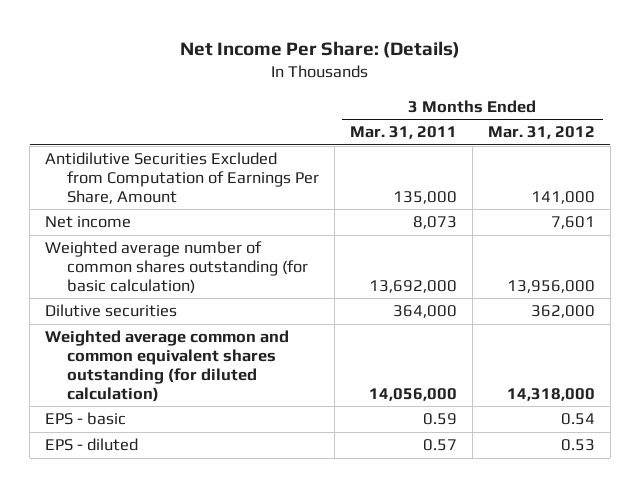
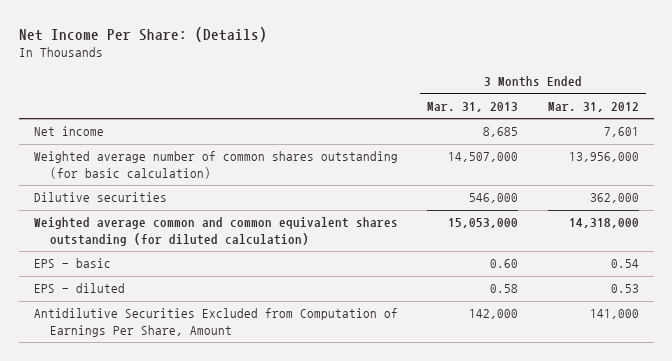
- | 3 Months Ended Mar. 31, 2011 | 3 Months Ended Mar. 31, 2012
+ | 3 Months Ended Mar. 31, 2013 | 3 Months Ended Mar. 31, 2012
moved down: Antidilutive Securities Excluded from Computation of Earnings Per Share, Amount | 142,000 | 141,000

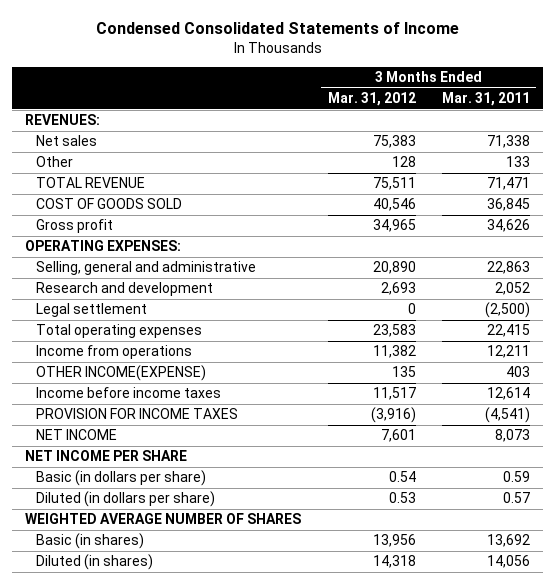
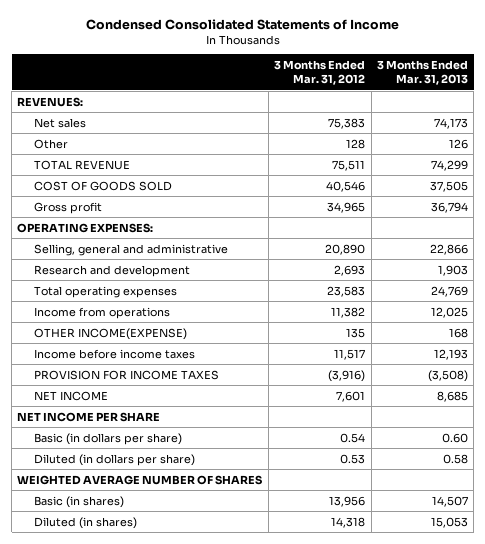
- | 3 Months Ended Mar. 31, 2012 | 3 Months Ended Mar. 31, 2011
+ | 3 Months Ended Mar. 31, 2012 | 3 Months Ended Mar. 31, 2013
- Legal settlement | 0 | (2,500)

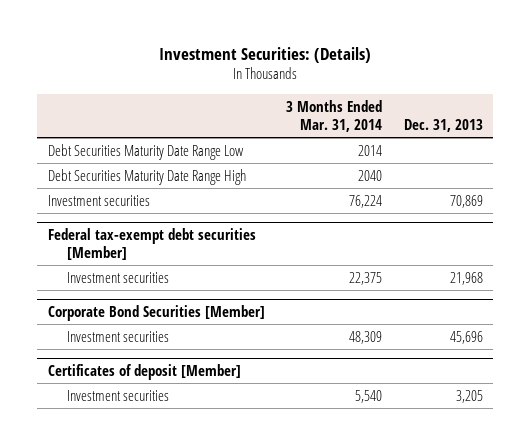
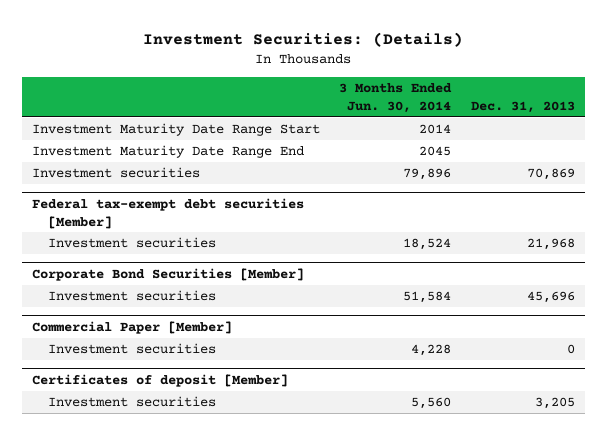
- | 3 Months Ended Mar. 31, 2014 | Dec. 31, 2013
+ | 3 Months Ended Jun. 30, 2014 | Dec. 31, 2013
- Debt Securities Maturity Date Range Low | 2014 |
- Debt Securities Maturity Date Range High | 2040 |
+ Investment Maturity Date Range Start | 2014 |
+ Investment Maturity Date Range End | 2045 |
+ Commercial Paper [Member]
+ Investment securities | 4,228 | 0

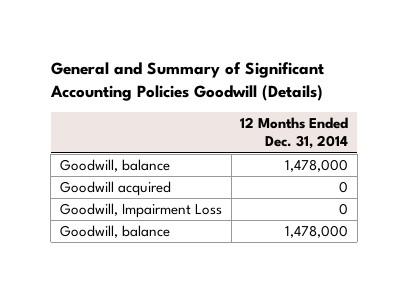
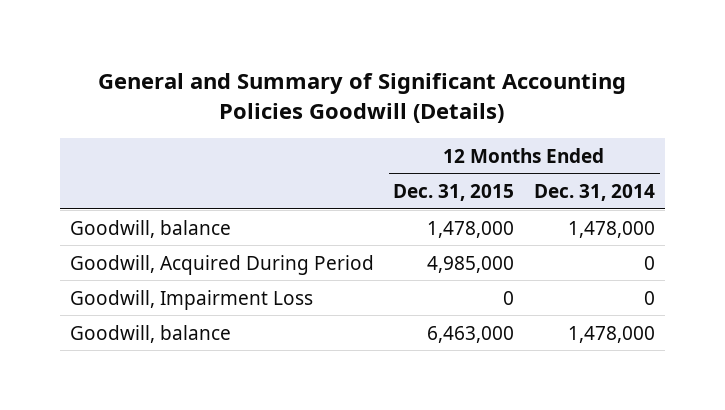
- | 12 Months Ended Dec. 31, 2014
+ | 12 Months Ended Dec. 31, 2015 | 12 Months Ended Dec. 31, 2014
- Goodwill acquired | 0
+ Goodwill, Acquired During Period | 4,985,000 | 0

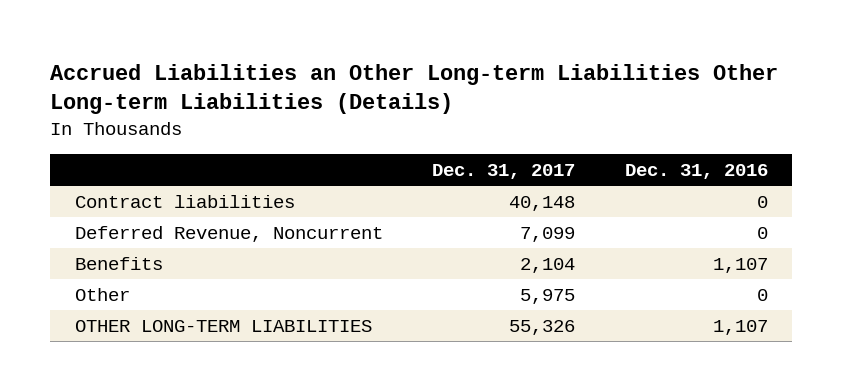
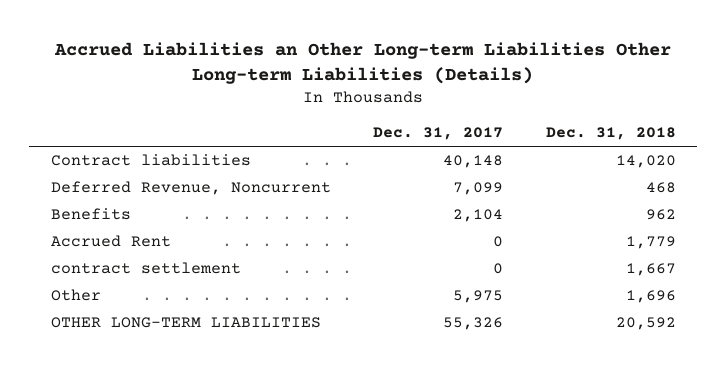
- | Dec. 31, 2017 | Dec. 31, 2016
+ | Dec. 31, 2017 | Dec. 31, 2018
+ Accrued Rent | 0 | 1,779
+ contract settlement | 0 | 1,667

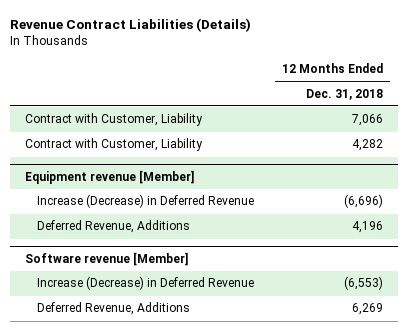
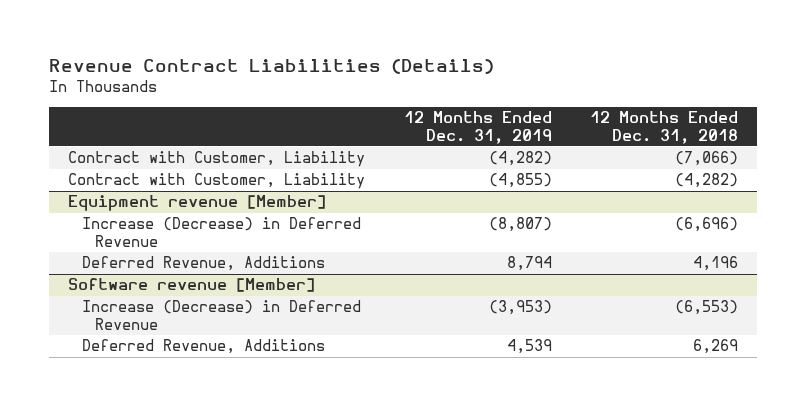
- | 12 Months Ended Dec. 31, 2018
+ | 12 Months Ended Dec. 31, 2019 | 12 Months Ended Dec. 31, 2018
- Contract with Customer, Liability | 7,066
- Contract with Customer, Liability | 4,282
+ Contract with Customer, Liability | (4,282) | (7,066)
+ Contract with Customer, Liability | (4,855) | (4,282)

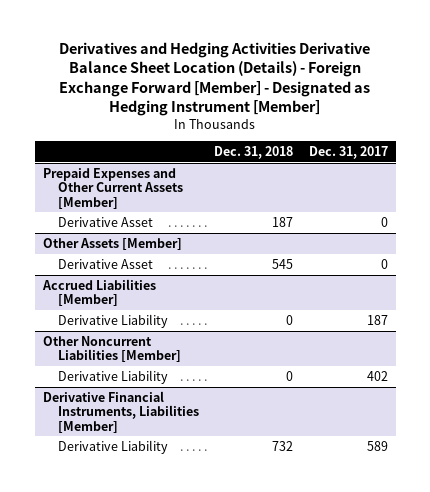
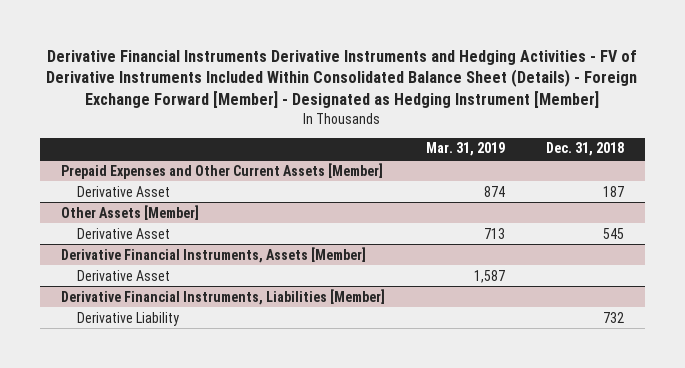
- Derivatives and Hedging Activities Derivative Balance Sheet Location (Details) - Foreign Exchange Forward [Member] - Designated as Hedging Instrument [Member]
+ Derivative Financial Instruments Derivative Instruments and Hedging Activities - FV of Derivative Instruments Included Within Consolidated Balance Sheet (Details) - Foreign Exchange Forward [Member] - Designated as Hedging Instrument [Member]
- | Dec. 31, 2018 | Dec. 31, 2017
+ | Mar. 31, 2019 | Dec. 31, 2018
- Accrued Liabilities [Member]
- Derivative Liability | 0 | 187
- Other Noncurrent Liabilities [Member]
- Derivative Liability | 0 | 402
+ Derivative Financial Instruments, Assets [Member]
+ Derivative Asset | 1,587 |

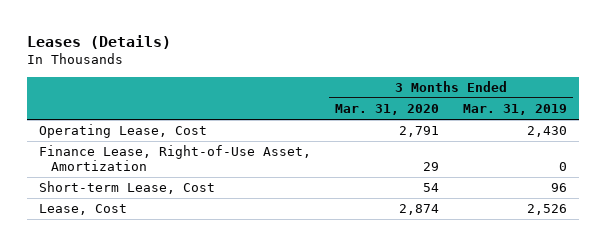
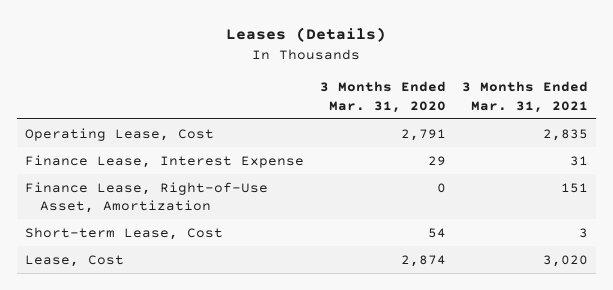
- | 3 Months Ended Mar. 31, 2020 | 3 Months Ended Mar. 31, 2019
+ | 3 Months Ended Mar. 31, 2020 | 3 Months Ended Mar. 31, 2021
- Finance Lease, Right-of-Use Asset, Amortization | 29 | 0
+ Finance Lease, Interest Expense | 29 | 31
+ Finance Lease, Right-of-Use Asset, Amortization | 0 | 151

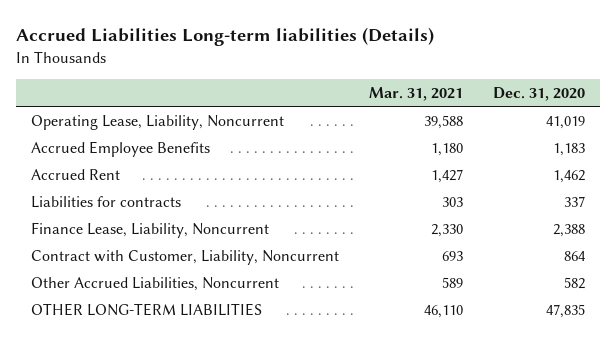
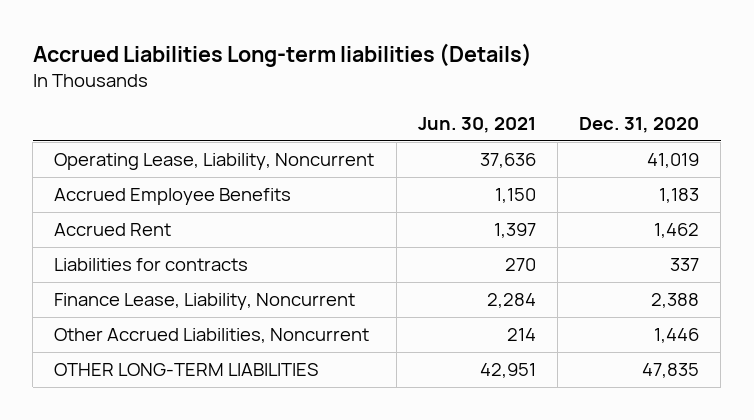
- | Mar. 31, 2021 | Dec. 31, 2020
+ | Jun. 30, 2021 | Dec. 31, 2020
- Contract with Customer, Liability, Noncurrent | 693 | 864
- Other Accrued Liabilities, Noncurrent | 589 | 582
+ Other Accrued Liabilities, Noncurrent | 214 | 1,446

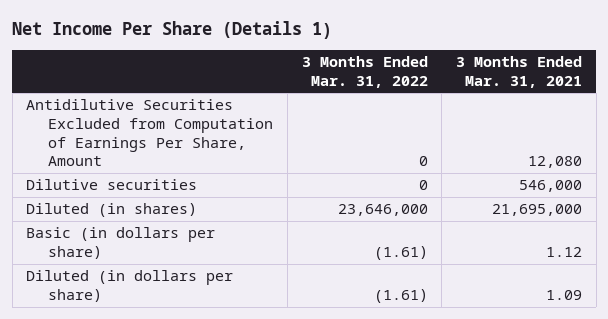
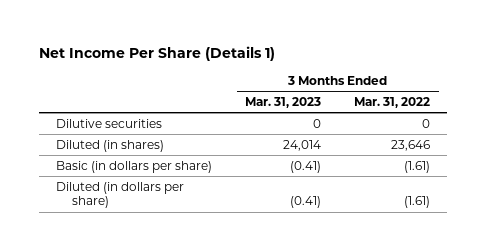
- | 3 Months Ended Mar. 31, 2022 | 3 Months Ended Mar. 31, 2021
+ | 3 Months Ended Mar. 31, 2023 | 3 Months Ended Mar. 31, 2022
- Antidilutive Securities Excluded from Computation of Earnings Per Share, Amount | 0 | 12,080
- Diluted (in shares) | 23,646,000 | 21,695,000
+ Diluted (in shares) | 24,014 | 23,646

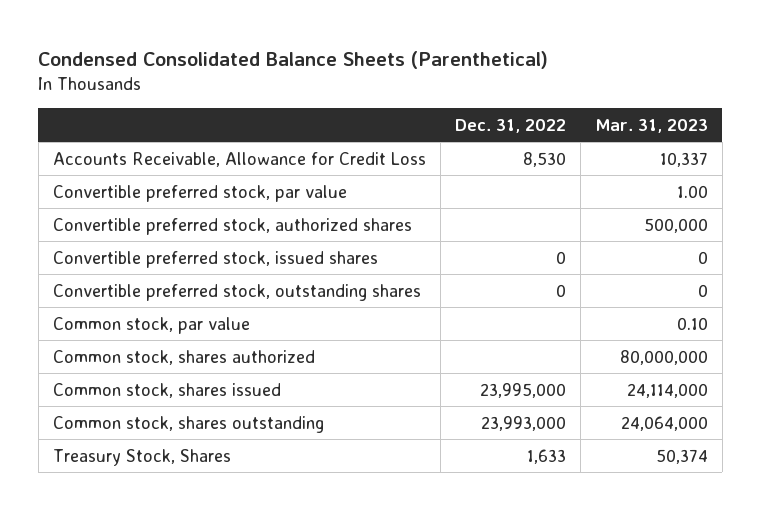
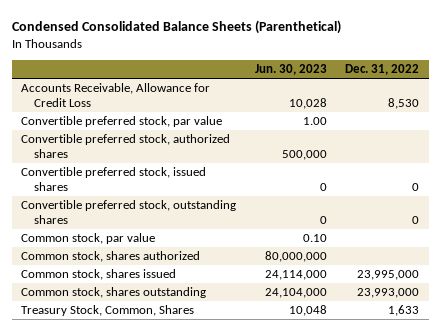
- | Dec. 31, 2022 | Mar. 31, 2023
+ | Jun. 30, 2023 | Dec. 31, 2022
- Treasury Stock, Shares | 1,633 | 50,374
+ Treasury Stock, Common, Shares | 10,048 | 1,633

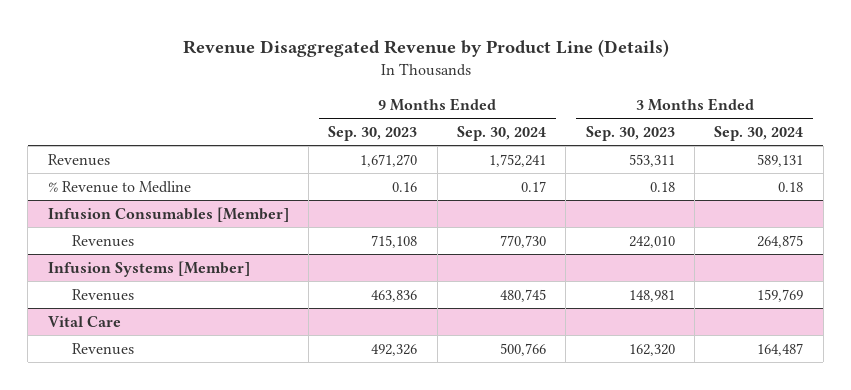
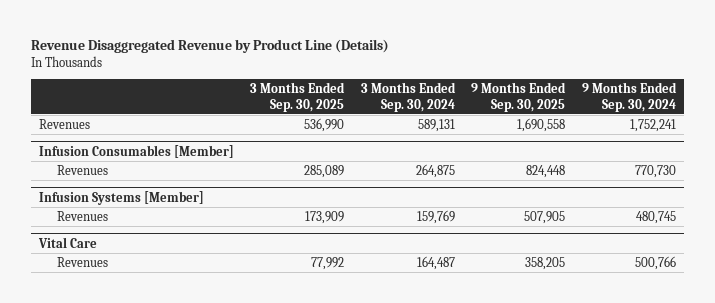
- | 9 Months Ended Sep. 30, 2023 | 9 Months Ended Sep. 30, 2024 | 3 Months Ended Sep. 30, 2023 | 3 Months Ended Sep. 30, 2024
+ | 3 Months Ended Sep. 30, 2025 | 3 Months Ended Sep. 30, 2024 | 9 Months Ended Sep. 30, 2025 | 9 Months Ended Sep. 30, 2024
- % Revenue to Medline | 0.16 | 0.17 | 0.18 | 0.18

